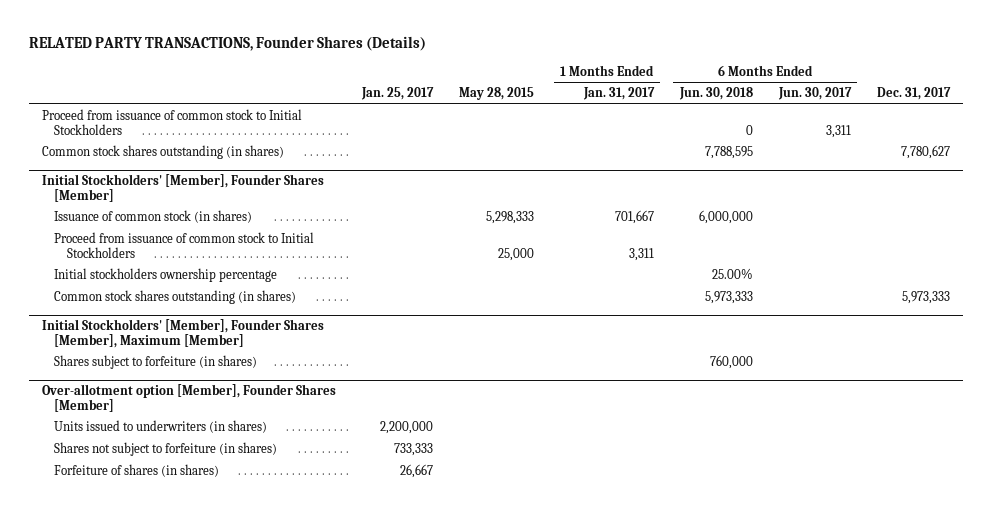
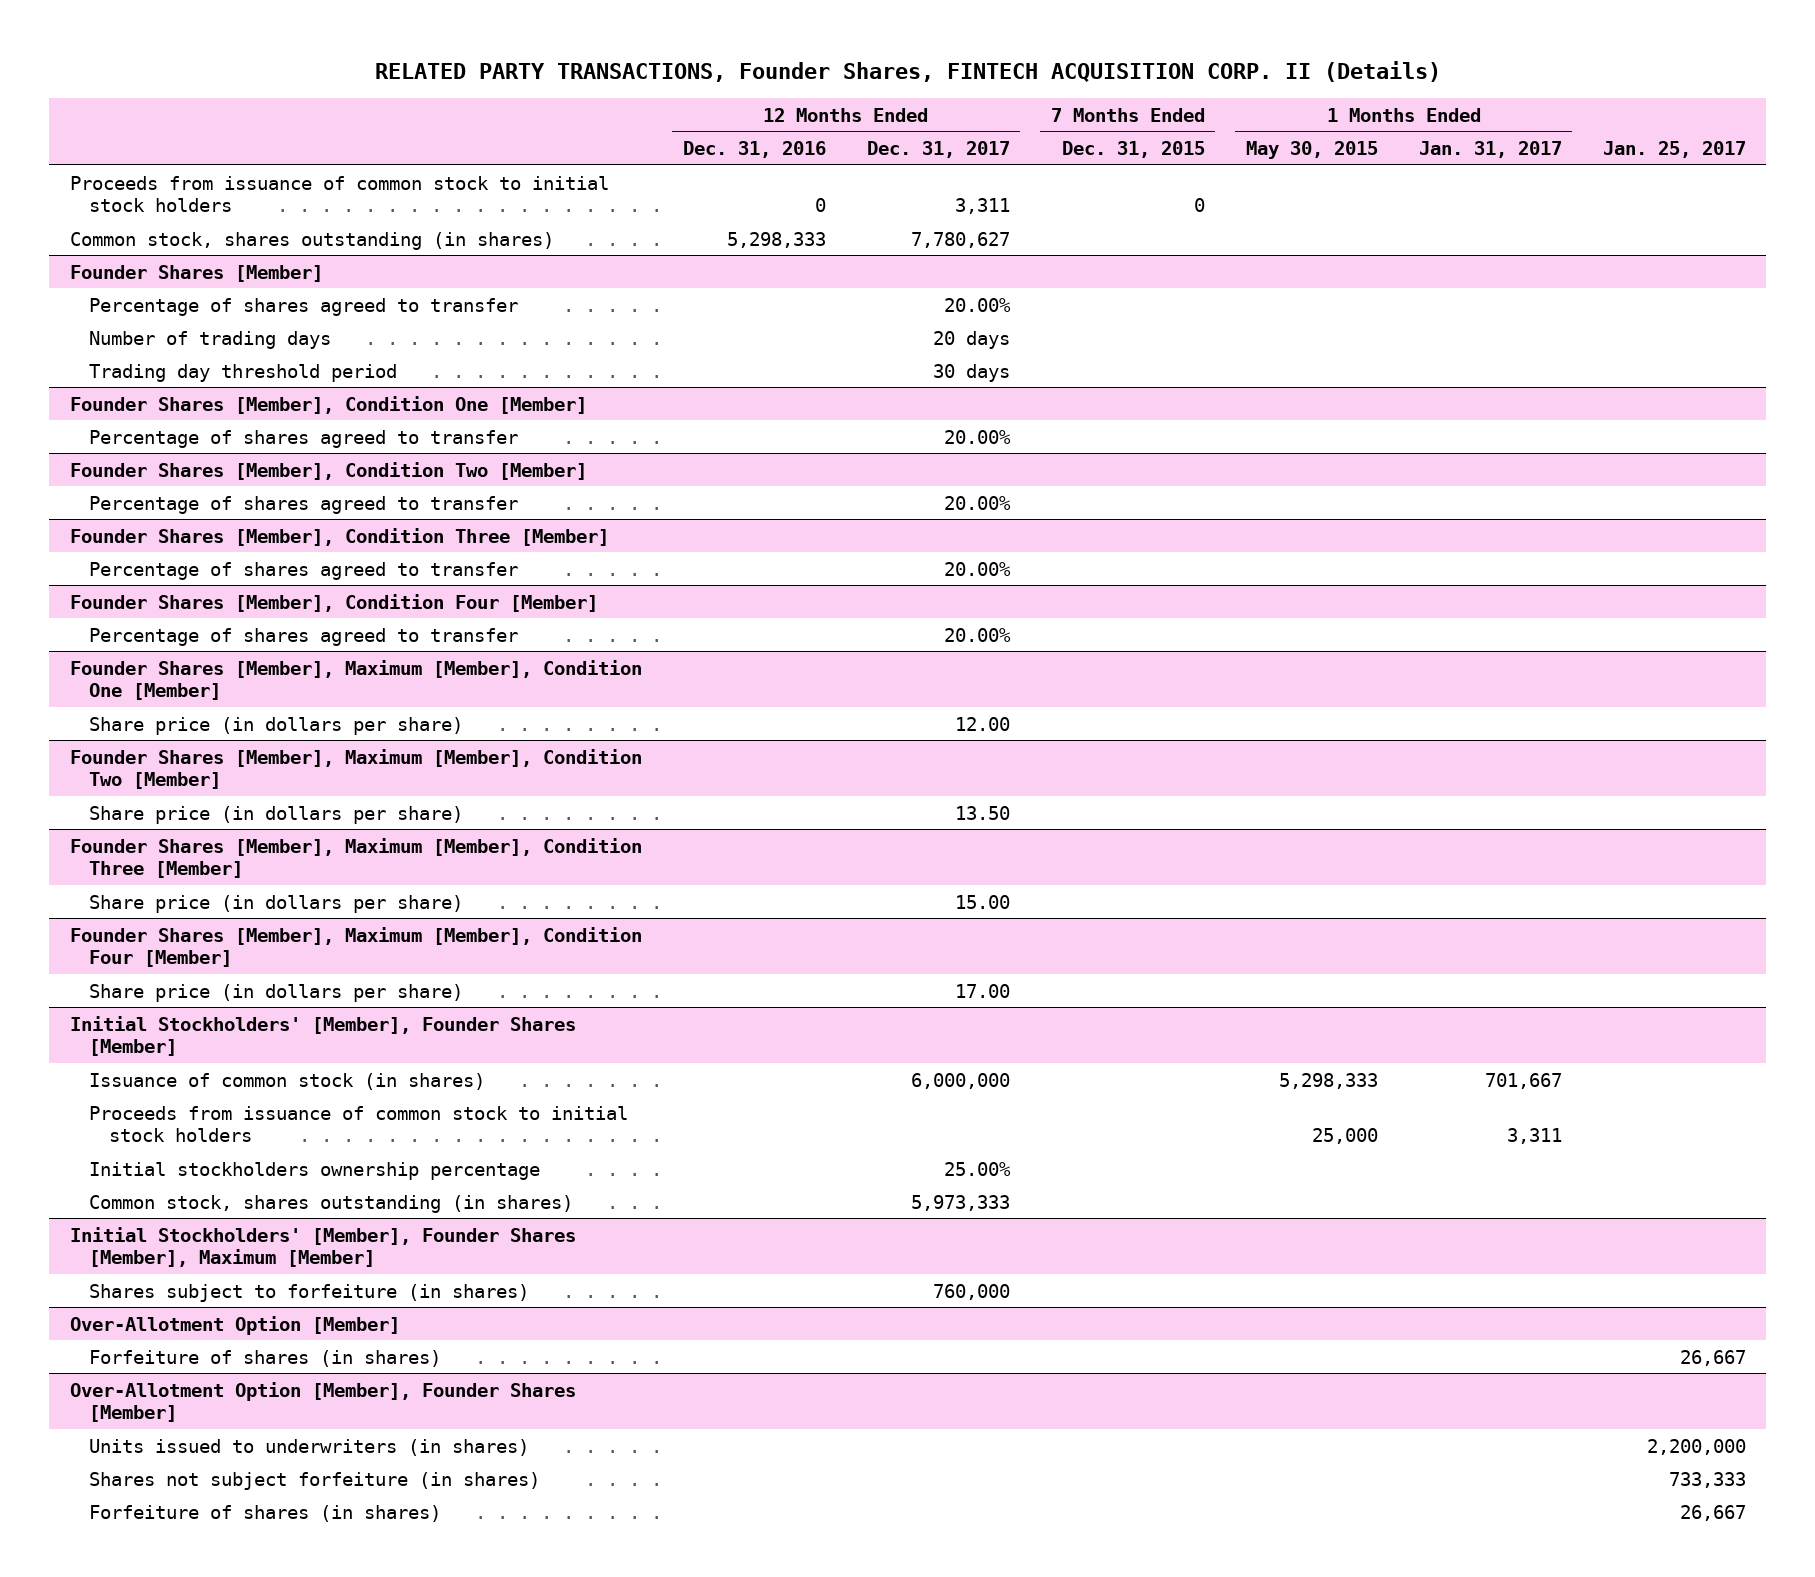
- RELATED PARTY TRANSACTIONS, Founder Shares (Details)
+ RELATED PARTY TRANSACTIONS, Founder Shares, FINTECH ACQUISITION CORP. II (Details)
- | Jan. 25, 2017 | May 28, 2015 | 1 Months Ended Jan. 31, 2017 | 6 Months Ended Jun. 30, 2018 | 6 Months Ended Jun. 30, 2017 | Dec. 31, 2017
+ | 12 Months Ended Dec. 31, 2016 | 12 Months Ended Dec. 31, 2017 | 7 Months Ended Dec. 31, 2015 | 1 Months Ended May 30, 2015 | 1 Months Ended Jan. 31, 2017 | Jan. 25, 2017
- Proceed from issuance of common stock to Initial Stockholders | | | | 0 | 3,311 |
- Common stock shares outstanding (in shares) | | | | 7,788,595 | | 7,780,627
+ Proceeds from issuance of common stock to initial stock holders | 0 | 3,311 | 0 | | |
+ Common stock, shares outstanding (in shares) | 5,298,333 | 7,780,627 | | | |
+ Founder Shares [Member]
+ Percentage of shares agreed to transfer | | 20.00% | | | |
+ Number of trading days | | 20 days | | | |
+ Trading day threshold period | | 30 days | | | |
+ Founder Shares [Member], Condition One [Member]
+ Percentage of shares agreed to transfer | | 20.00% | | | |
+ Founder Shares [Member], Condition Two [Member]
+ Percentage of shares agreed to transfer | | 20.00% | | | |
+ Founder Shares [Member], Condition Three [Member]
+ Percentage of shares agreed to transfer | | 20.00% | | | |
+ Founder Shares [Member], Condition Four [Member]
+ Percentage of shares agreed to transfer | | 20.00% | | | |
+ Founder Shares [Member], Maximum [Member], Condition One [Member]
+ Share price (in dollars per share) | | 12.00 | | | |
+ Founder Shares [Member], Maximum [Member], Condition Two [Member]
+ Share price (in dollars per share) | | 13.50 | | | |
+ Founder Shares [Member], Maximum [Member], Condition Three [Member]
+ Share price (in dollars per share) | | 15.00 | | | |
+ Founder Shares [Member], Maximum [Member], Condition Four [Member]
+ Share price (in dollars per share) | | 17.00 | | | |
@ Initial Stockholders' [Member], Founder Shares [Member]
- Proceed from issuance of common stock to Initial Stockholders | | 25,000 | 3,311 | | |
+ Proceeds from issuance of common stock to initial stock holders | | | | 25,000 | 3,311 |
- Common stock shares outstanding (in shares) | | | | 5,973,333 | | 5,973,333
+ Common stock, shares outstanding (in shares) | | 5,973,333 | | | |
- Over-allotment option [Member], Founder Shares [Member]
+ Over-Allotment Option [Member]
+ Forfeiture of shares (in shares) | | | | | | 26,667
+ Over-Allotment Option [Member], Founder Shares [Member]
- Shares not subject to forfeiture (in shares) | 733,333 | | | | |
+ Shares not subject forfeiture (in shares) | | | | | | 733,333

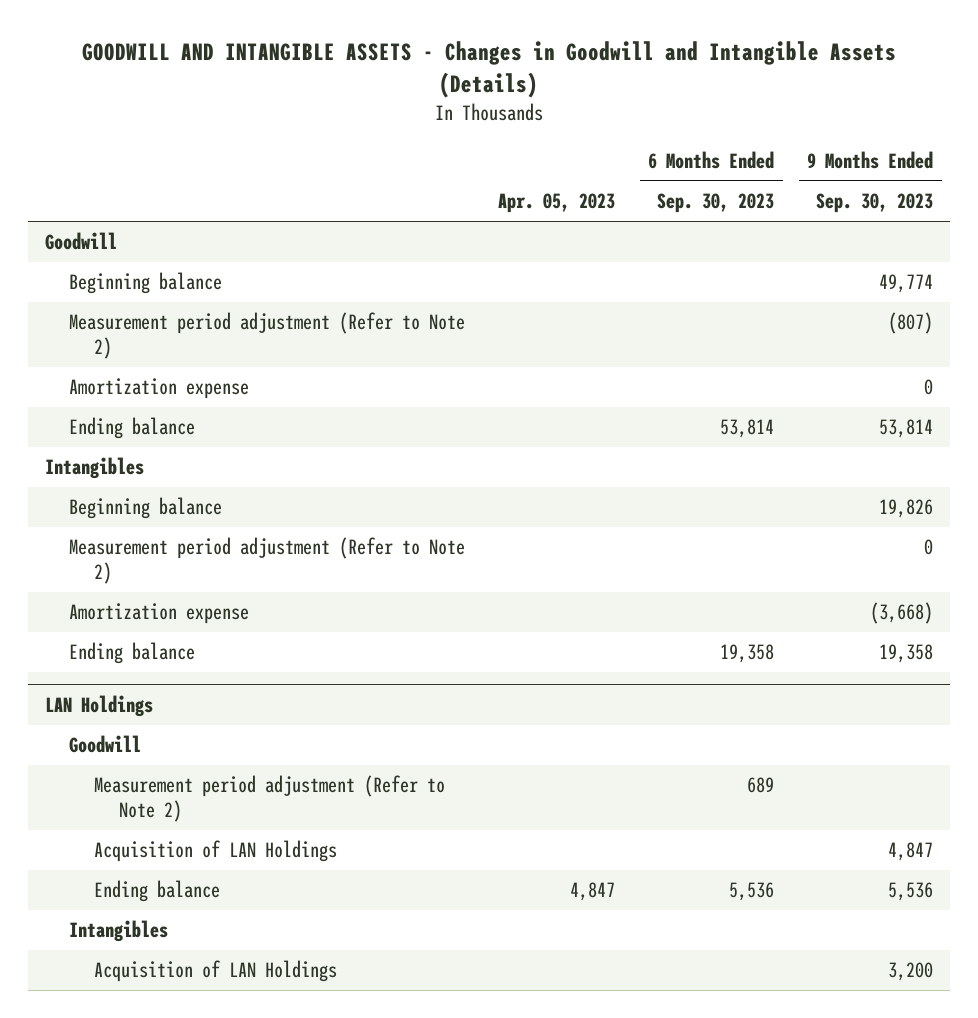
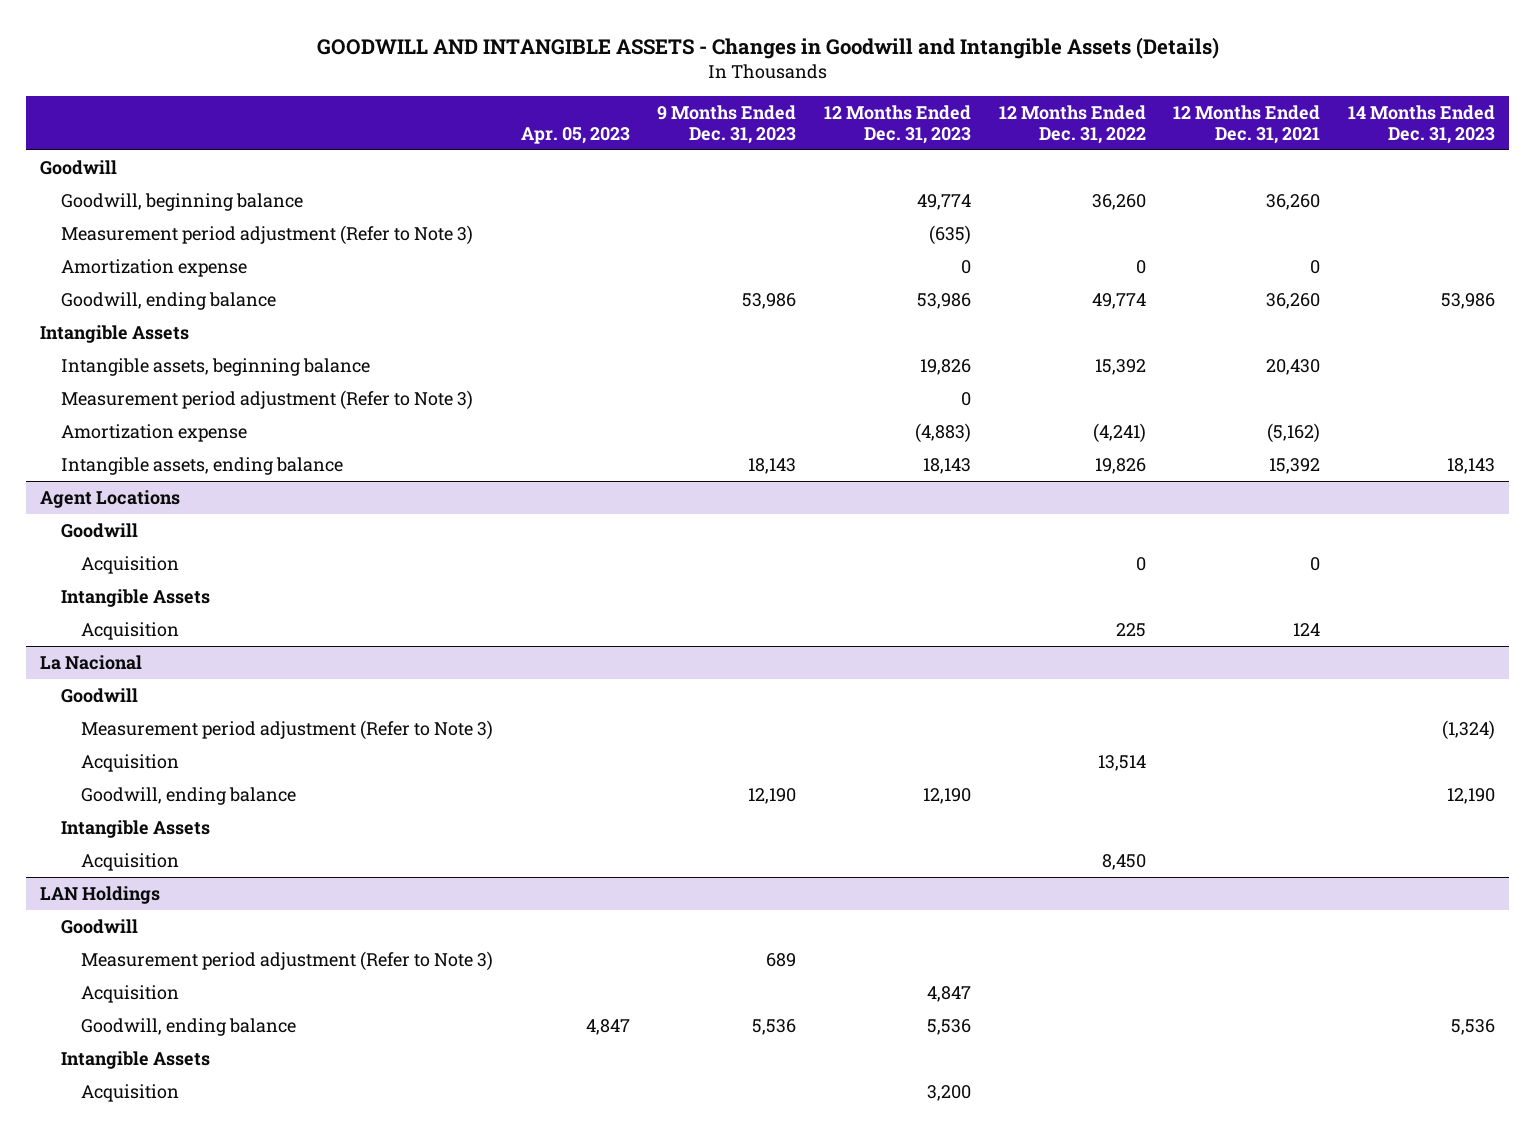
- | Apr. 05, 2023 | 6 Months Ended Sep. 30, 2023 | 9 Months Ended Sep. 30, 2023
+ | Apr. 05, 2023 | 9 Months Ended Dec. 31, 2023 | 12 Months Ended Dec. 31, 2023 | 12 Months Ended Dec. 31, 2022 | 12 Months Ended Dec. 31, 2021 | 14 Months Ended Dec. 31, 2023
- Beginning balance | | | 49,774
- Measurement period adjustment (Refer to Note 2) | | | (807)
+ Goodwill, beginning balance | | | 49,774 | 36,260 | 36,260 |
+ Measurement period adjustment (Refer to Note 3) | | | (635) | | |
- Ending balance | | 53,814 | 53,814
- Intangibles
- Beginning balance | | | 19,826
- Measurement period adjustment (Refer to Note 2) | | | 0
+ Goodwill, ending balance | | 53,986 | 53,986 | 49,774 | 36,260 | 53,986
+ Intangible Assets
+ Intangible assets, beginning balance | | | 19,826 | 15,392 | 20,430 |
+ Measurement period adjustment (Refer to Note 3) | | | 0 | | |
- Ending balance | | 19,358 | 19,358
+ Intangible assets, ending balance | | 18,143 | 18,143 | 19,826 | 15,392 | 18,143
+ Agent Locations
+ Goodwill
+ Acquisition | | | | 0 | 0 |
+ Intangible Assets
+ Acquisition | | | | 225 | 124 |
+ La Nacional
+ Goodwill
+ Measurement period adjustment (Refer to Note 3) | | | | | | (1,324)
+ Acquisition | | | | 13,514 | |
+ Goodwill, ending balance | | 12,190 | 12,190 | | | 12,190
+ Intangible Assets
+ Acquisition | | | | 8,450 | |
@ LAN Holdings
- Measurement period adjustment (Refer to Note 2) | | 689 |
- Acquisition of LAN Holdings | | | 4,847
- Ending balance | 4,847 | 5,536 | 5,536
- Intangibles
- Acquisition of LAN Holdings | | | 3,200
+ Measurement period adjustment (Refer to Note 3) | | 689 | | | |
+ Acquisition | | | 4,847 | | |
+ Goodwill, ending balance | 4,847 | 5,536 | 5,536 | | | 5,536
+ Intangible Assets
+ Acquisition | | | 3,200 | | |

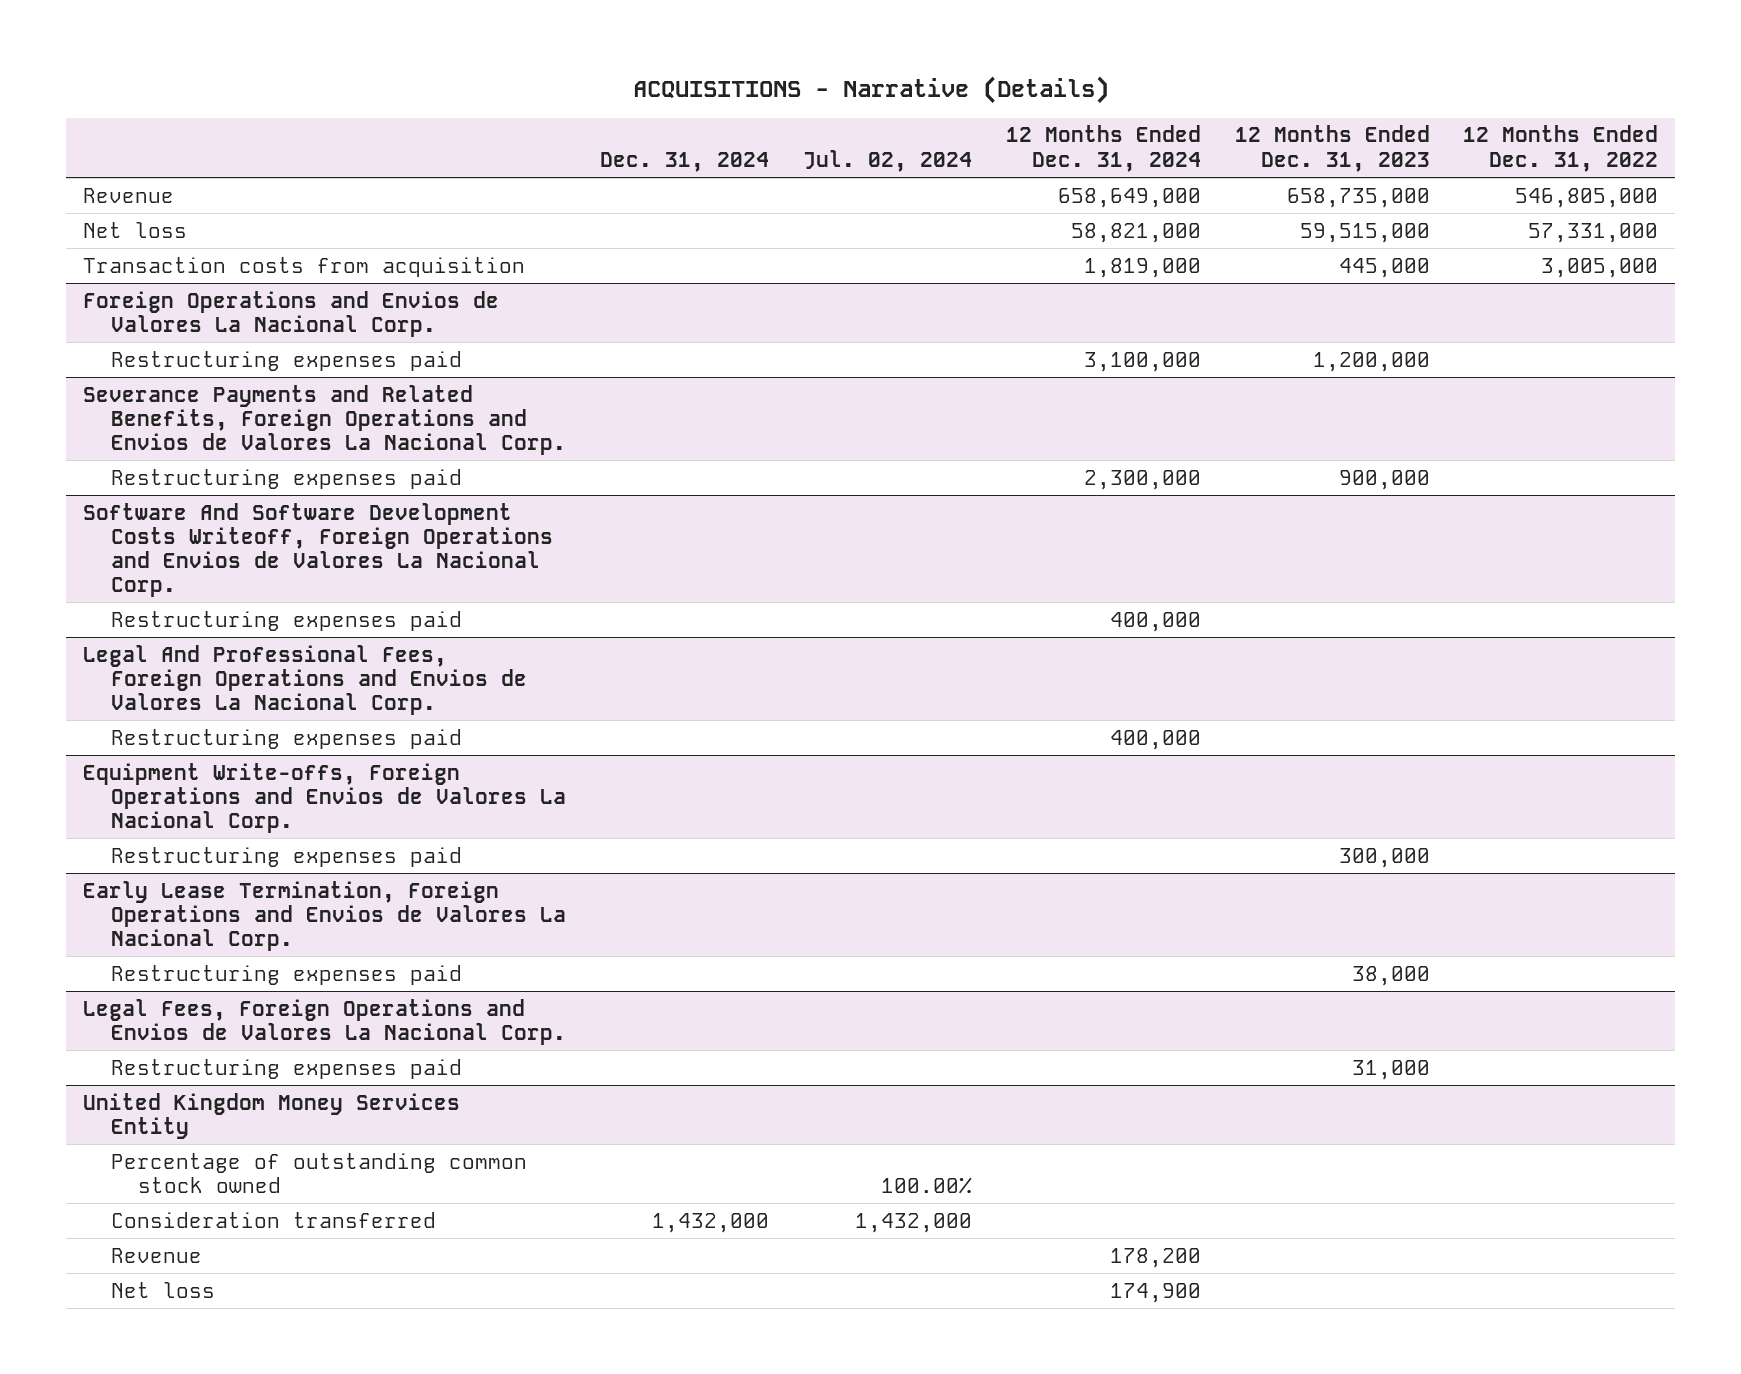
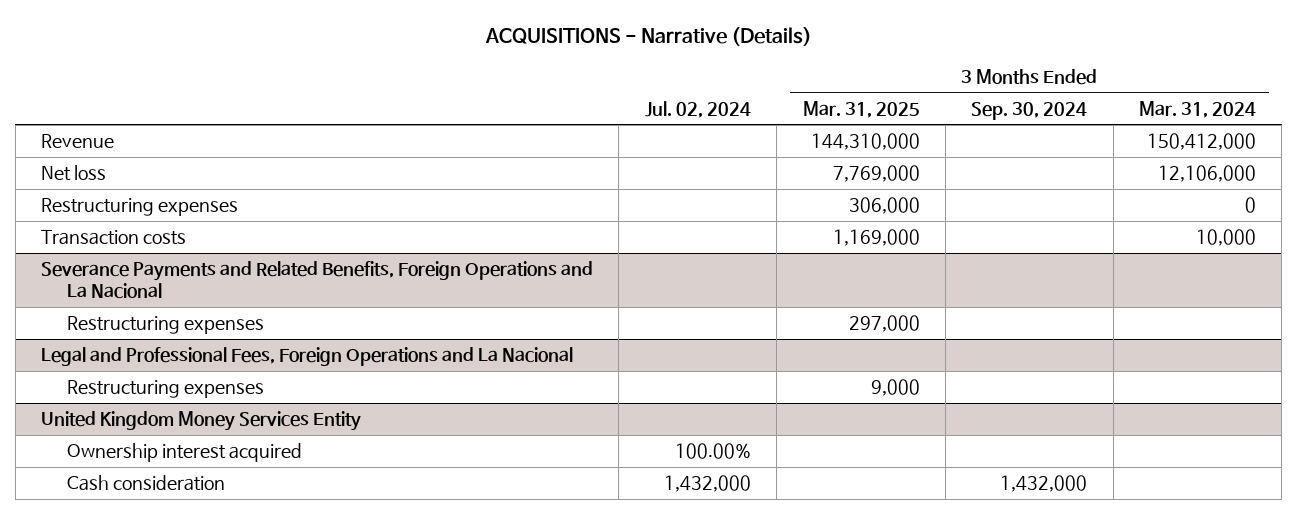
- | Dec. 31, 2024 | Jul. 02, 2024 | 12 Months Ended Dec. 31, 2024 | 12 Months Ended Dec. 31, 2023 | 12 Months Ended Dec. 31, 2022
+ | Jul. 02, 2024 | 3 Months Ended Mar. 31, 2025 | 3 Months Ended Sep. 30, 2024 | 3 Months Ended Mar. 31, 2024
- Transaction costs from acquisition | | | 1,819,000 | 445,000 | 3,005,000
- Foreign Operations and Envios de Valores La Nacional Corp.
- Restructuring expenses paid | | | 3,100,000 | 1,200,000 |
- Severance Payments and Related Benefits, Foreign Operations and Envios de Valores La Nacional Corp.
- Restructuring expenses paid | | | 2,300,000 | 900,000 |
- Software And Software Development Costs Writeoff, Foreign Operations and Envios de Valores La Nacional Corp.
- Restructuring expenses paid | | | 400,000 | |
- Legal And Professional Fees, Foreign Operations and Envios de Valores La Nacional Corp.
- Restructuring expenses paid | | | 400,000 | |
- Equipment Write-offs, Foreign Operations and Envios de Valores La Nacional Corp.
- Restructuring expenses paid | | | | 300,000 |
- Early Lease Termination, Foreign Operations and Envios de Valores La Nacional Corp.
- Restructuring expenses paid | | | | 38,000 |
- Legal Fees, Foreign Operations and Envios de Valores La Nacional Corp.
- Restructuring expenses paid | | | | 31,000 |
+ Restructuring expenses | | 306,000 | | 0
+ Transaction costs | | 1,169,000 | | 10,000
+ Severance Payments and Related Benefits, Foreign Operations and La Nacional
+ Restructuring expenses | | 297,000 | |
+ Legal and Professional Fees, Foreign Operations and La Nacional
+ Restructuring expenses | | 9,000 | |
@ United Kingdom Money Services Entity
- Percentage of outstanding common stock owned | | 100.00% | | |
- Consideration transferred | 1,432,000 | 1,432,000 | | |
- Revenue | | | 178,200 | |
- Net loss | | | 174,900 | |
+ Ownership interest acquired | 100.00% | | |
+ Cash consideration | 1,432,000 | | 1,432,000 |

